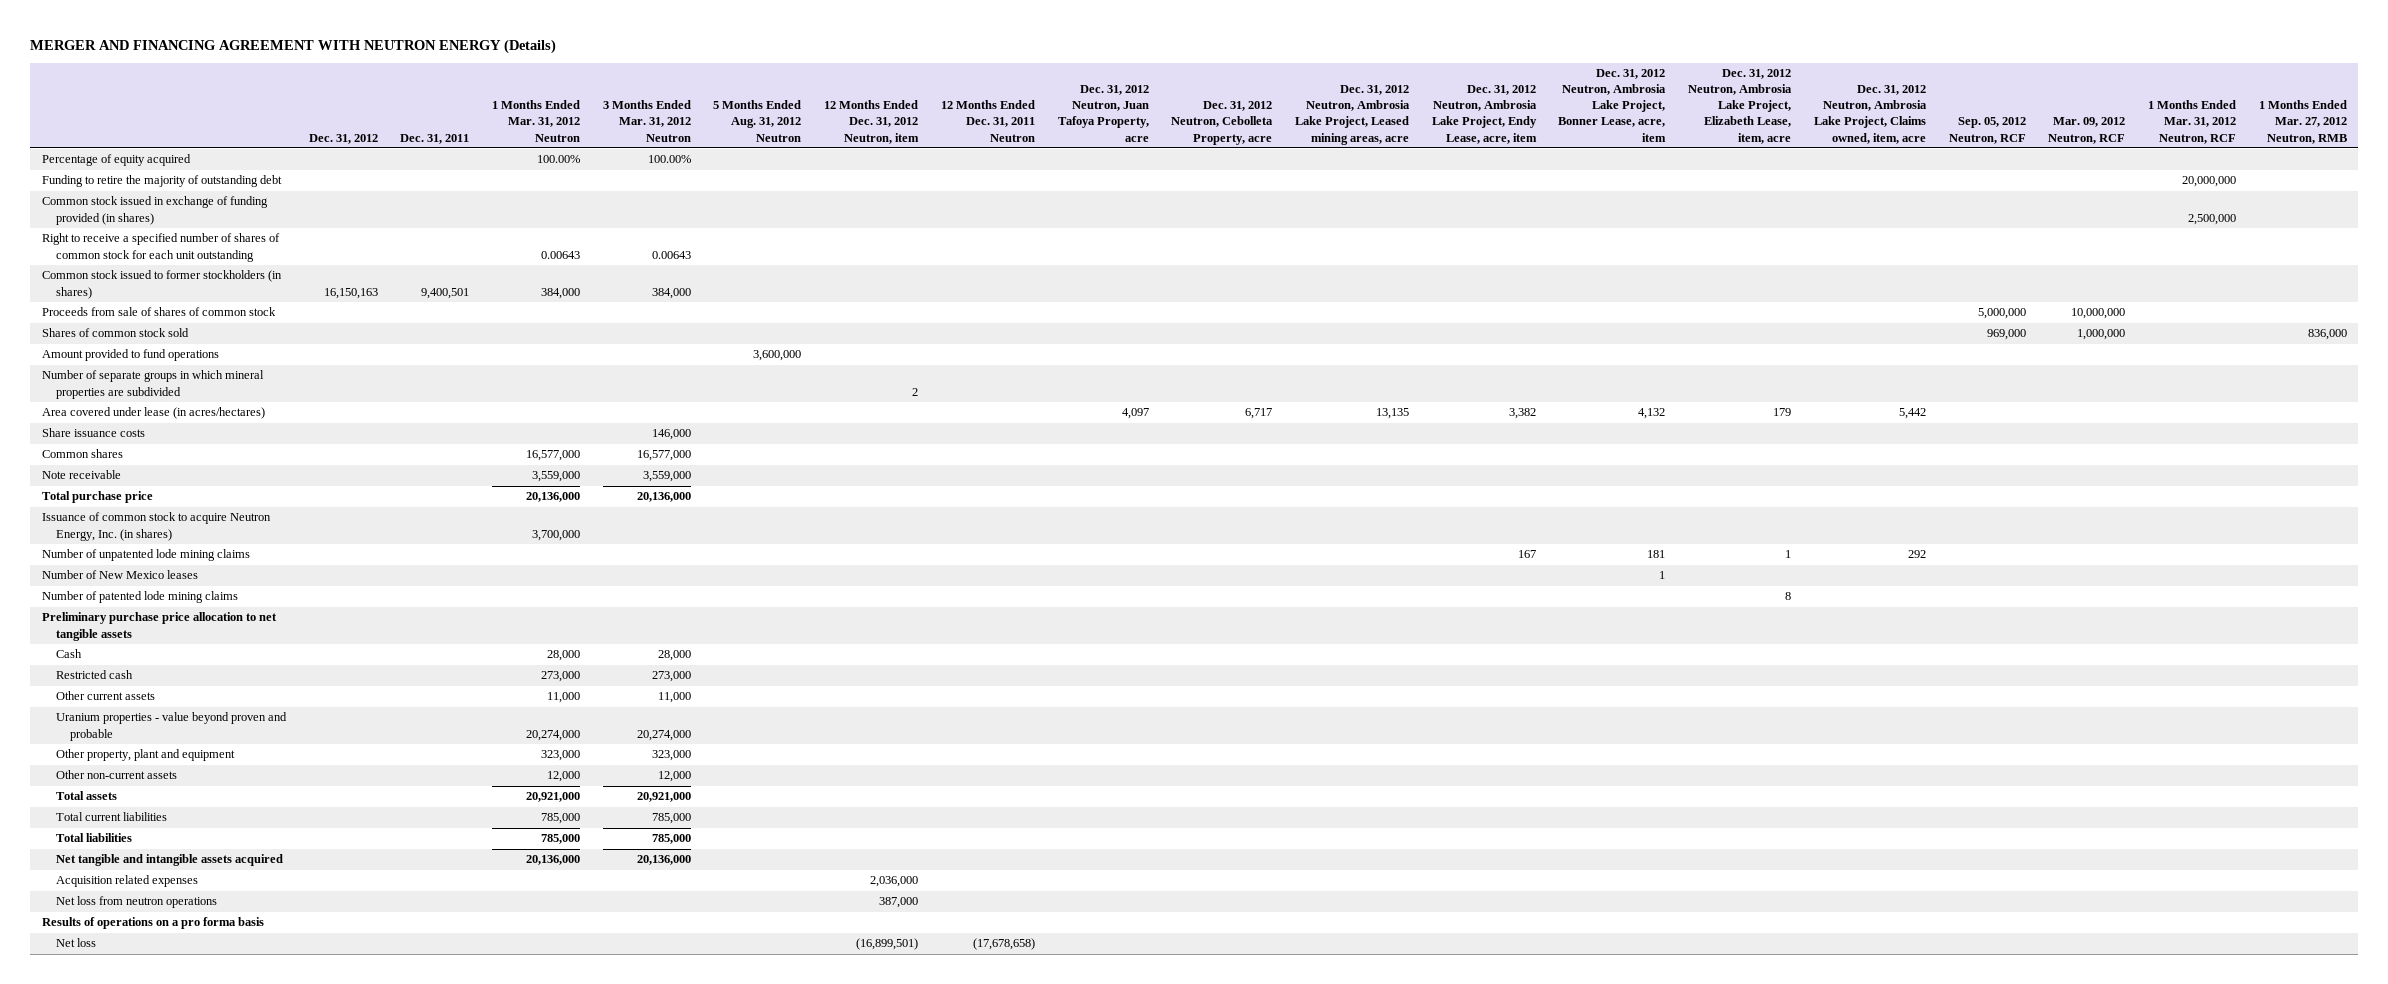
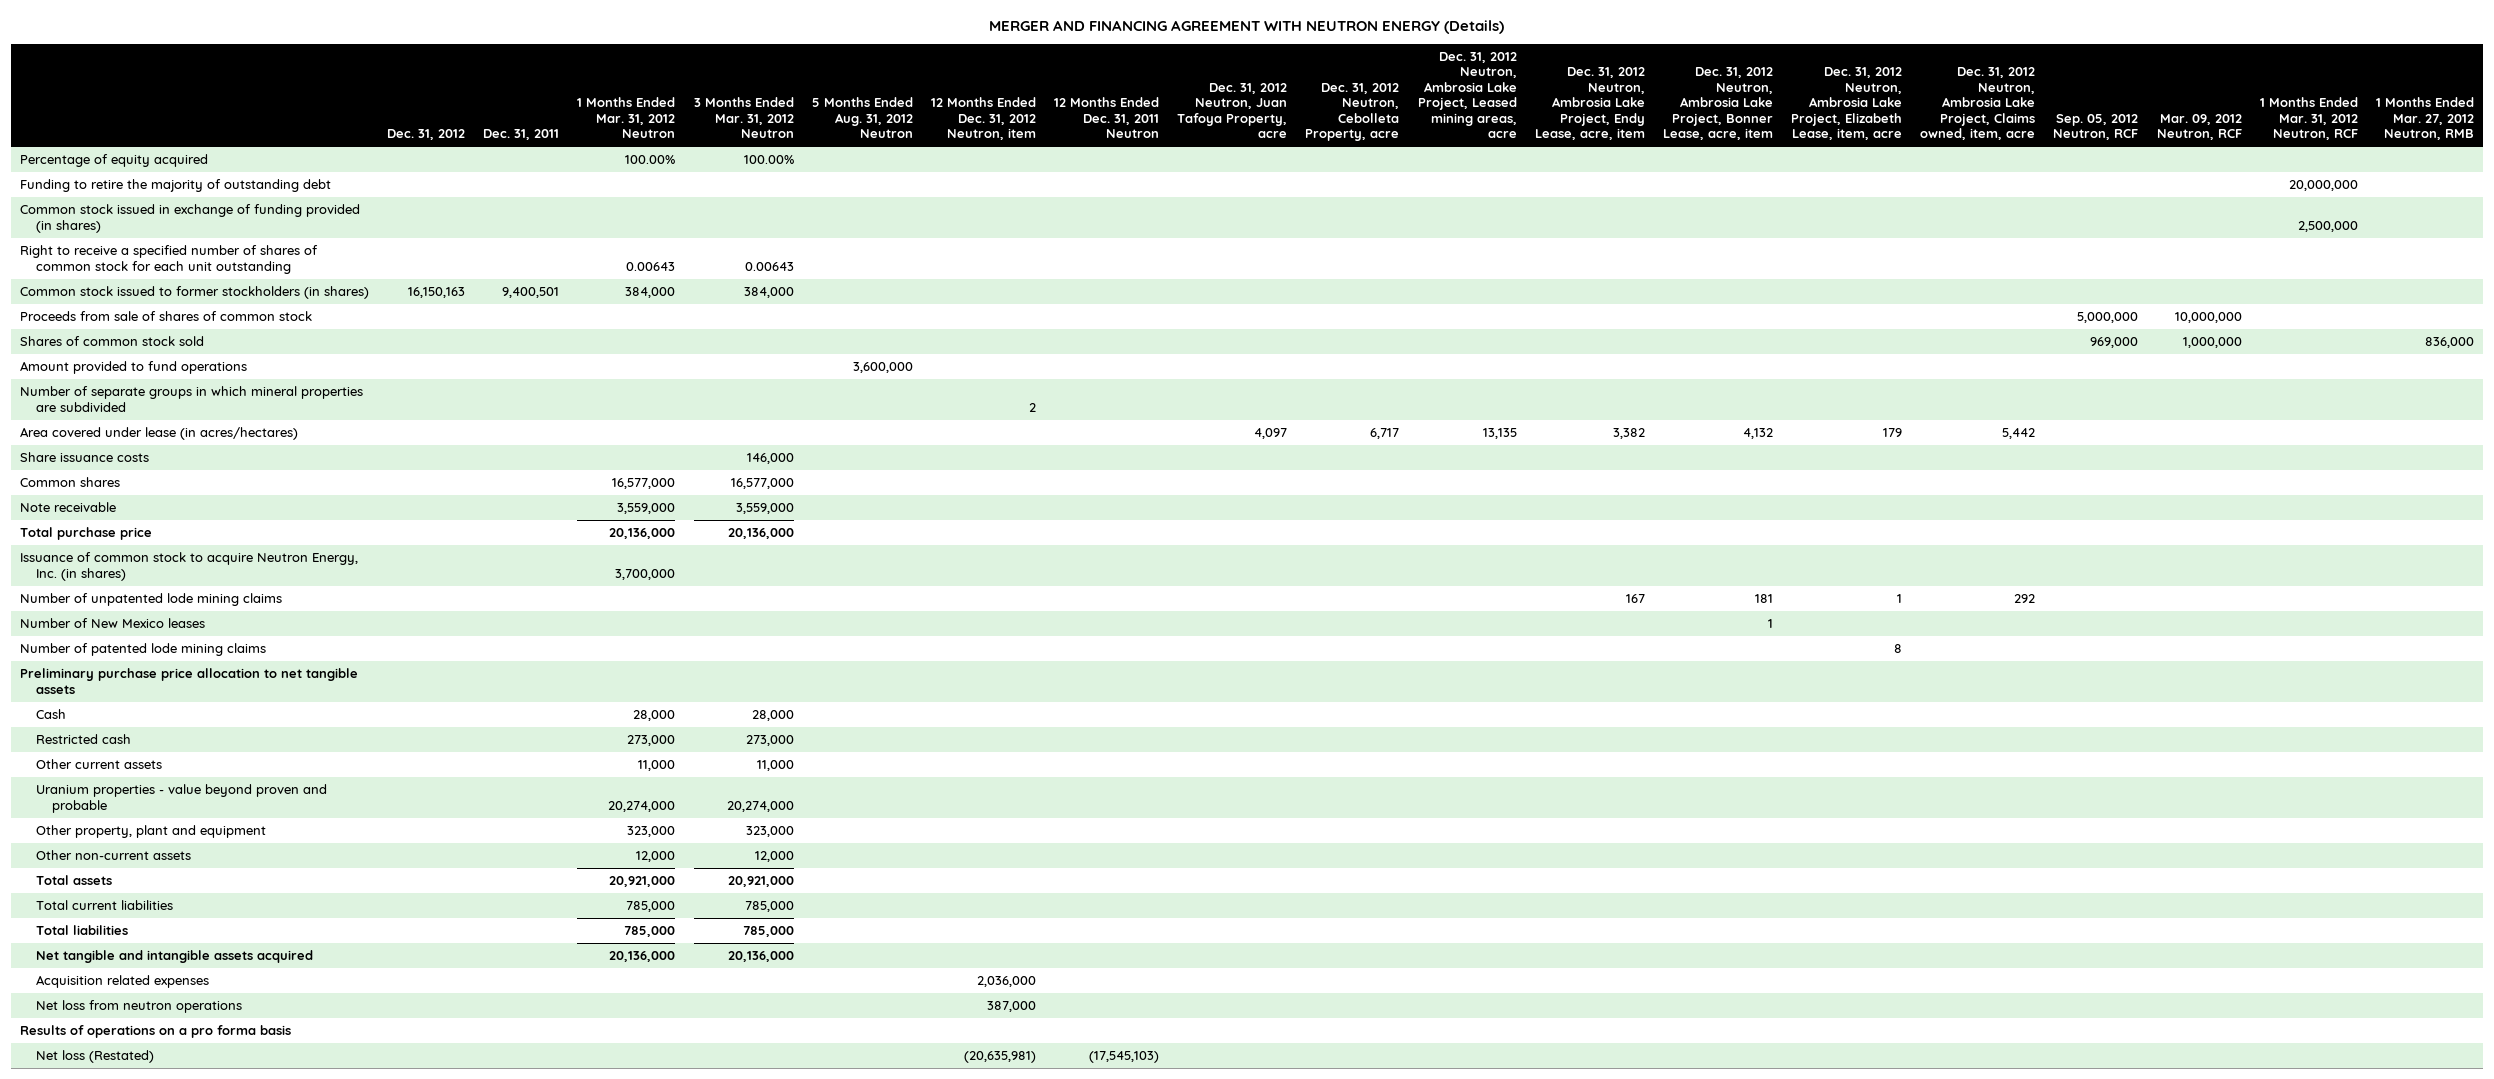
- Net loss | | | | | | (16,899,501) | (17,678,658) | | | | | | | | | | |
+ Net loss (Restated) | | | | | | (20,635,981) | (17,545,103) | | | | | | | | | | |

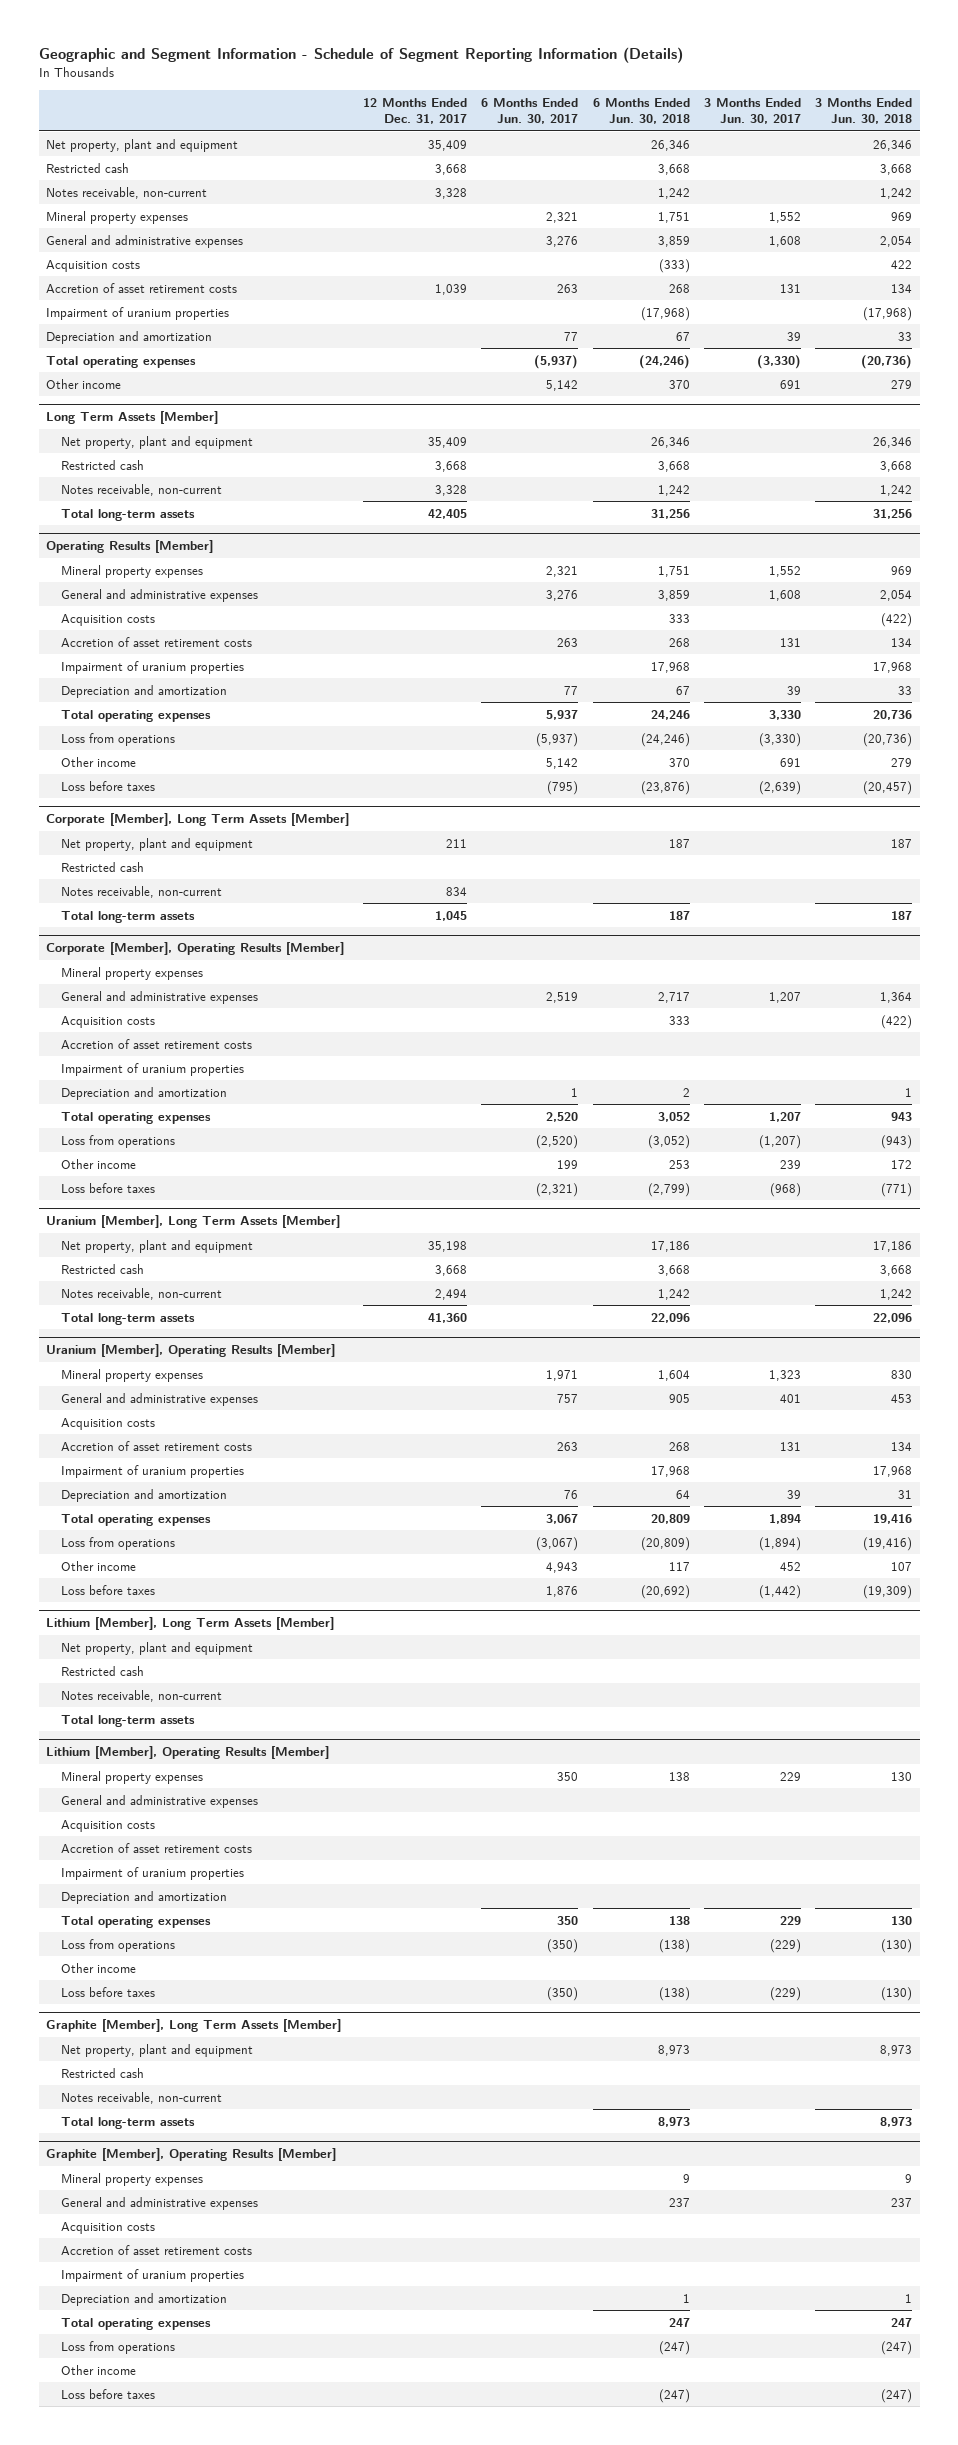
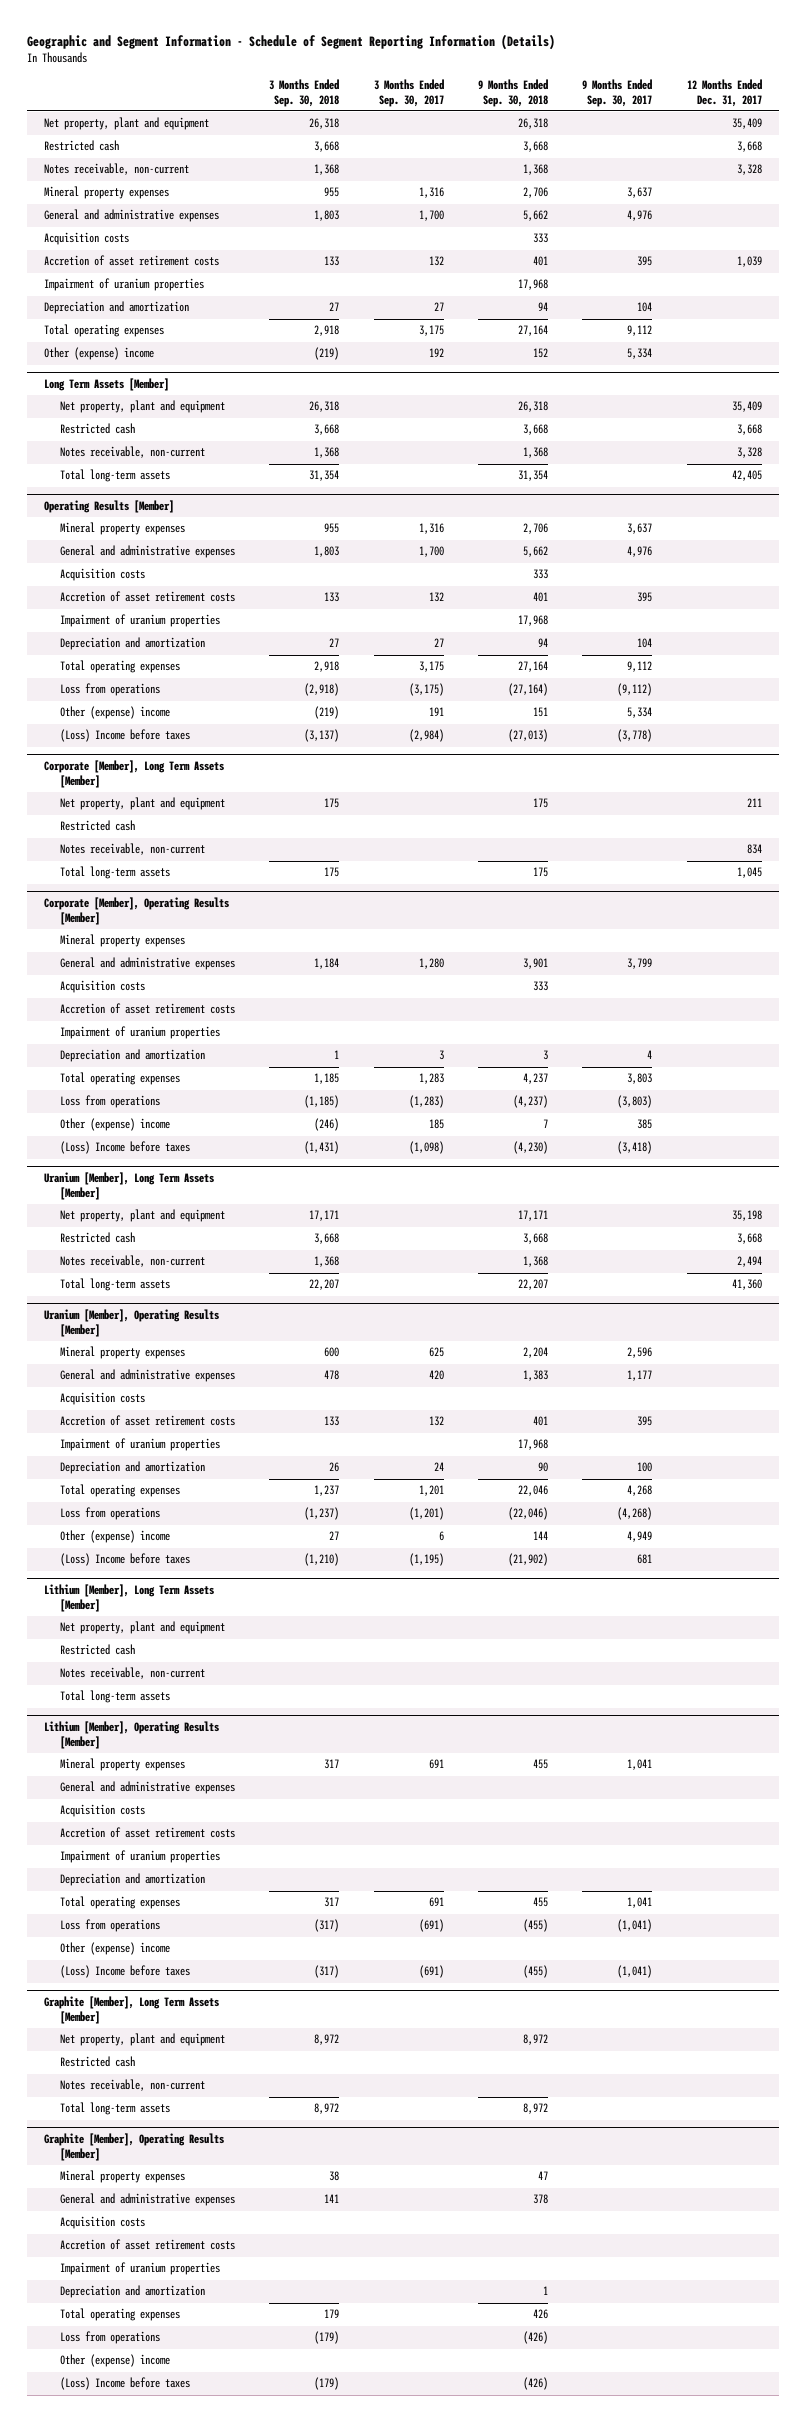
- | 12 Months Ended Dec. 31, 2017 | 6 Months Ended Jun. 30, 2017 | 6 Months Ended Jun. 30, 2018 | 3 Months Ended Jun. 30, 2017 | 3 Months Ended Jun. 30, 2018
+ | 3 Months Ended Sep. 30, 2018 | 3 Months Ended Sep. 30, 2017 | 9 Months Ended Sep. 30, 2018 | 9 Months Ended Sep. 30, 2017 | 12 Months Ended Dec. 31, 2017
- Other income | | 5,142 | 370 | 691 | 279
+ Other (expense) income | (219) | 192 | 152 | 5,334 |
@ Operating Results [Member]
- Other income | | 5,142 | 370 | 691 | 279
- Loss before taxes | | (795) | (23,876) | (2,639) | (20,457)
+ Other (expense) income | (219) | 191 | 151 | 5,334 |
+ (Loss) Income before taxes | (3,137) | (2,984) | (27,013) | (3,778) |
@ Corporate [Member], Operating Results [Member]
- Other income | | 199 | 253 | 239 | 172
- Loss before taxes | | (2,321) | (2,799) | (968) | (771)
+ Other (expense) income | (246) | 185 | 7 | 385 |
+ (Loss) Income before taxes | (1,431) | (1,098) | (4,230) | (3,418) |
@ Uranium [Member], Operating Results [Member]
- Other income | | 4,943 | 117 | 452 | 107
- Loss before taxes | | 1,876 | (20,692) | (1,442) | (19,309)
+ Other (expense) income | 27 | 6 | 144 | 4,949 |
+ (Loss) Income before taxes | (1,210) | (1,195) | (21,902) | 681 |
@ Lithium [Member], Operating Results [Member]
- Other income
- Loss before taxes | | (350) | (138) | (229) | (130)
+ Other (expense) income
+ (Loss) Income before taxes | (317) | (691) | (455) | (1,041) |
@ Graphite [Member], Operating Results [Member]
- Other income
- Loss before taxes | | | (247) | | (247)
+ Other (expense) income
+ (Loss) Income before taxes | (179) | | (426) | |

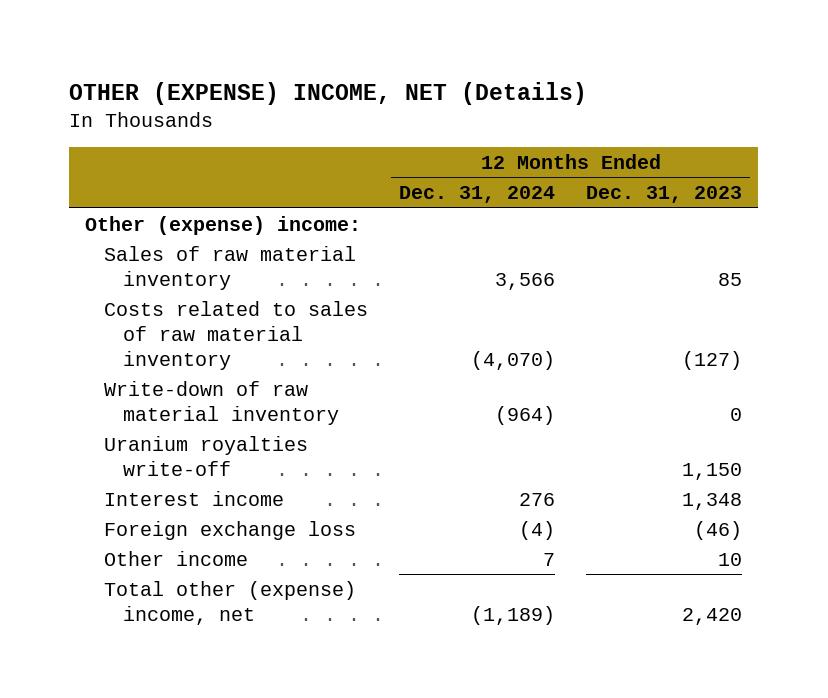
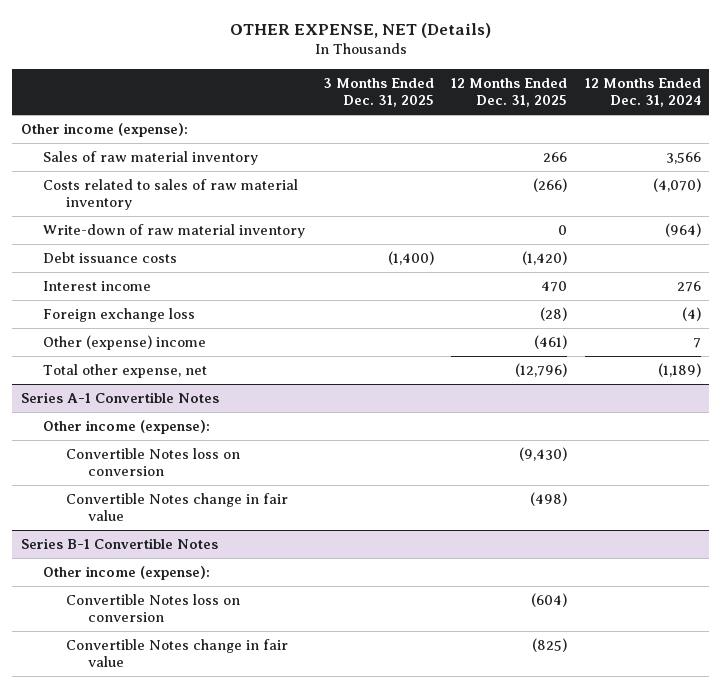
- OTHER (EXPENSE) INCOME, NET (Details)
+ OTHER EXPENSE, NET (Details)
- | 12 Months Ended Dec. 31, 2024 | 12 Months Ended Dec. 31, 2023
+ | 3 Months Ended Dec. 31, 2025 | 12 Months Ended Dec. 31, 2025 | 12 Months Ended Dec. 31, 2024
- Other (expense) income:
+ Other income (expense):
- Uranium royalties write-off | | 1,150
+ Debt issuance costs | (1,400) | (1,420) |
- Other income | 7 | 10
- Total other (expense) income, net | (1,189) | 2,420
+ Other (expense) income | | (461) | 7
+ Total other expense, net | | (12,796) | (1,189)
+ Series A-1 Convertible Notes
+ Other income (expense):
+ Convertible Notes loss on conversion | | (9,430) |
+ Convertible Notes change in fair value | | (498) |
+ Series B-1 Convertible Notes
+ Other income (expense):
+ Convertible Notes loss on conversion | | (604) |
+ Convertible Notes change in fair value | | (825) |

